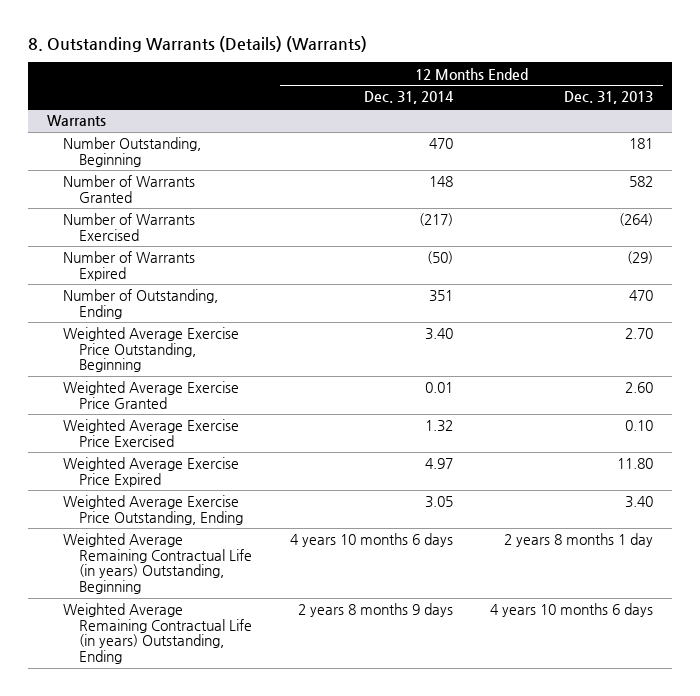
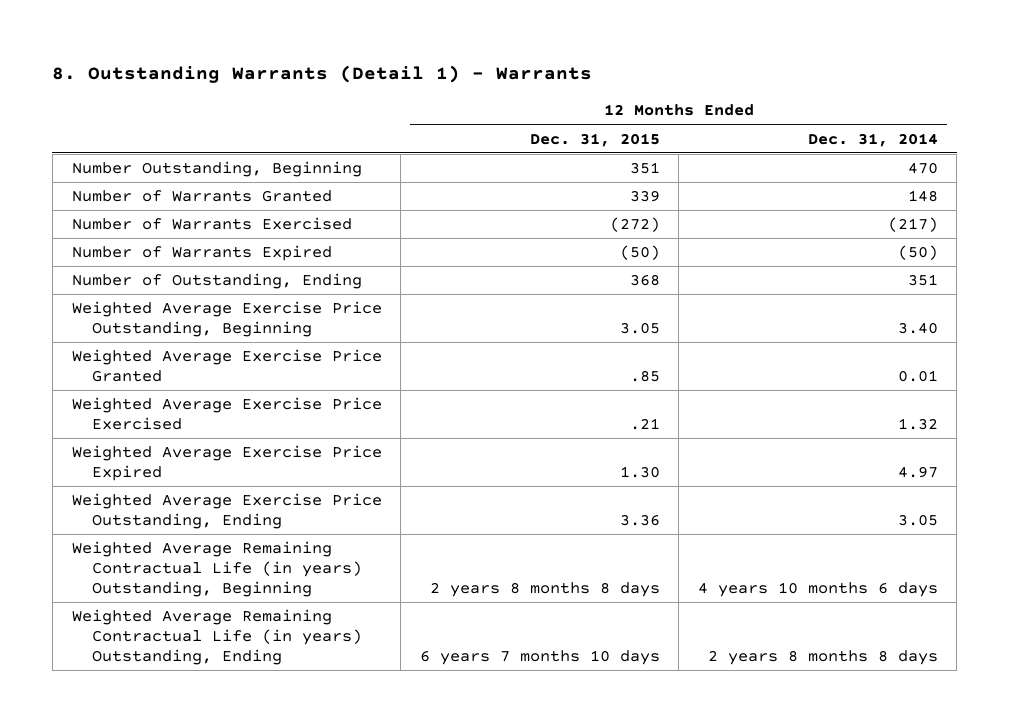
- 8. Outstanding Warrants (Details) (Warrants)
+ 8. Outstanding Warrants (Detail 1) - Warrants
- | 12 Months Ended Dec. 31, 2014 | 12 Months Ended Dec. 31, 2013
+ | 12 Months Ended Dec. 31, 2015 | 12 Months Ended Dec. 31, 2014
- Warrants
- Weighted Average Remaining Contractual Life (in years) Outstanding, Ending | 2 years 8 months 9 days | 4 years 10 months 6 days
+ Weighted Average Remaining Contractual Life (in years) Outstanding, Ending | 6 years 7 months 10 days | 2 years 8 months 8 days

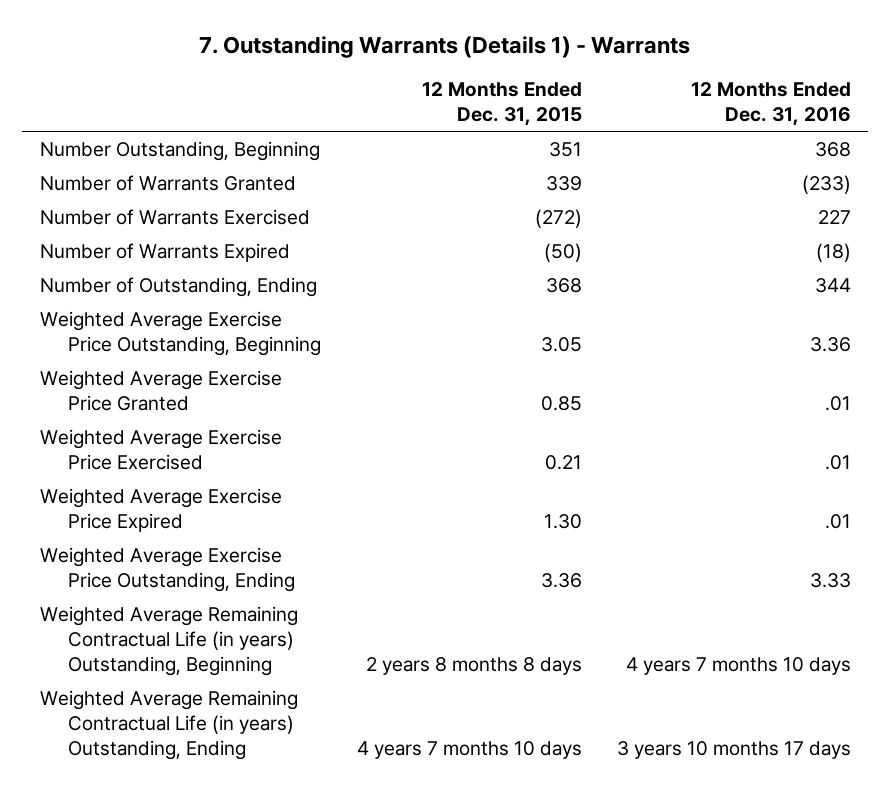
- 8. Outstanding Warrants (Detail 1) - Warrants
+ 7. Outstanding Warrants (Details 1) - Warrants
- | 12 Months Ended Dec. 31, 2015 | 12 Months Ended Dec. 31, 2014
+ | 12 Months Ended Dec. 31, 2015 | 12 Months Ended Dec. 31, 2016
- Weighted Average Exercise Price Granted | .85 | 0.01
- Weighted Average Exercise Price Exercised | .21 | 1.32
+ Weighted Average Exercise Price Granted | 0.85 | .01
+ Weighted Average Exercise Price Exercised | 0.21 | .01
- Weighted Average Remaining Contractual Life (in years) Outstanding, Ending | 6 years 7 months 10 days | 2 years 8 months 8 days
+ Weighted Average Remaining Contractual Life (in years) Outstanding, Ending | 4 years 7 months 10 days | 3 years 10 months 17 days

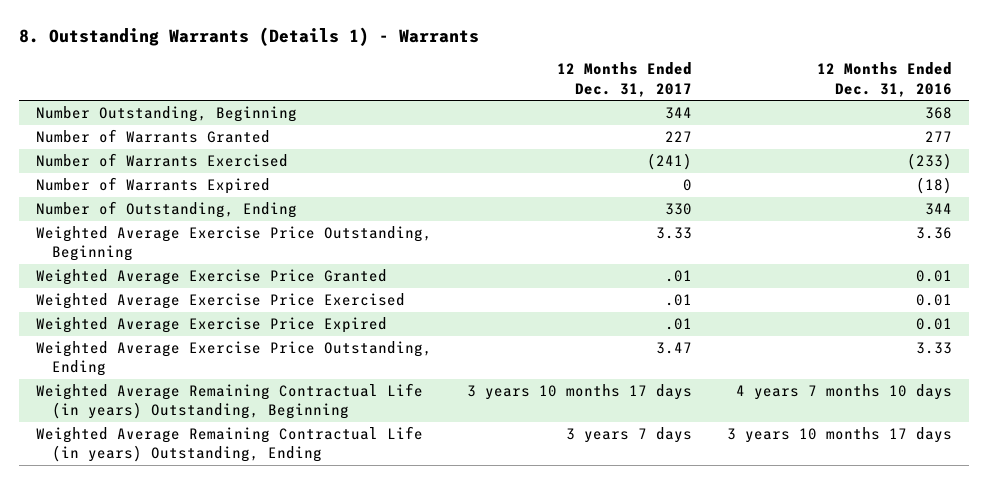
- 7. Outstanding Warrants (Details 1) - Warrants
+ 8. Outstanding Warrants (Details 1) - Warrants
- | 12 Months Ended Dec. 31, 2015 | 12 Months Ended Dec. 31, 2016
+ | 12 Months Ended Dec. 31, 2017 | 12 Months Ended Dec. 31, 2016
- Number of Warrants Granted | 339 | (233)
- Number of Warrants Exercised | (272) | 227
+ Number of Warrants Granted | 227 | 277
+ Number of Warrants Exercised | (241) | (233)
- Weighted Average Exercise Price Granted | 0.85 | .01
- Weighted Average Exercise Price Exercised | 0.21 | .01
- Weighted Average Exercise Price Expired | 1.30 | .01
+ Weighted Average Exercise Price Granted | .01 | 0.01
+ Weighted Average Exercise Price Exercised | .01 | 0.01
+ Weighted Average Exercise Price Expired | .01 | 0.01

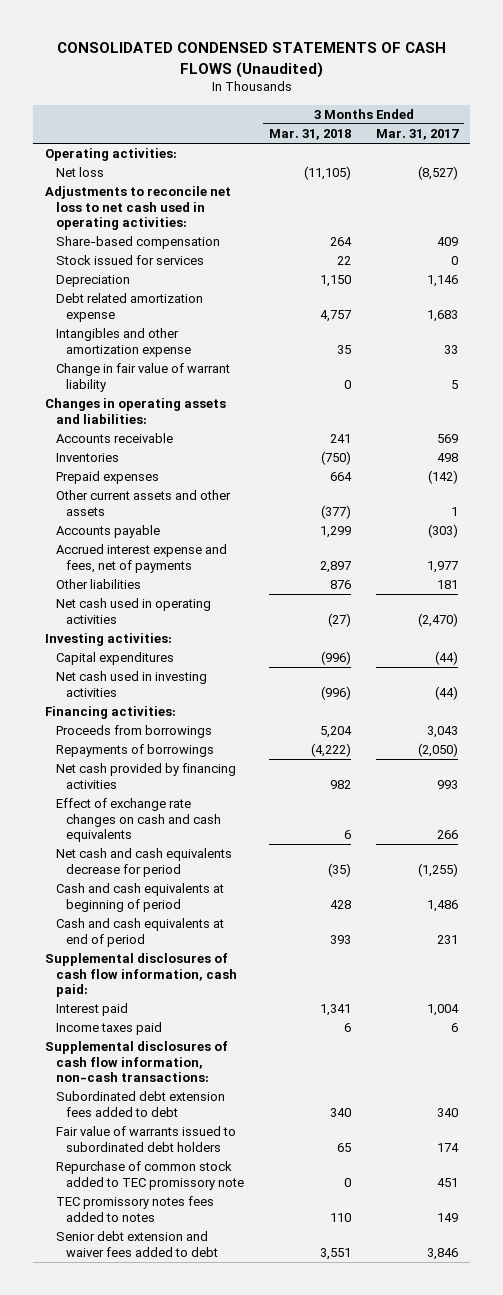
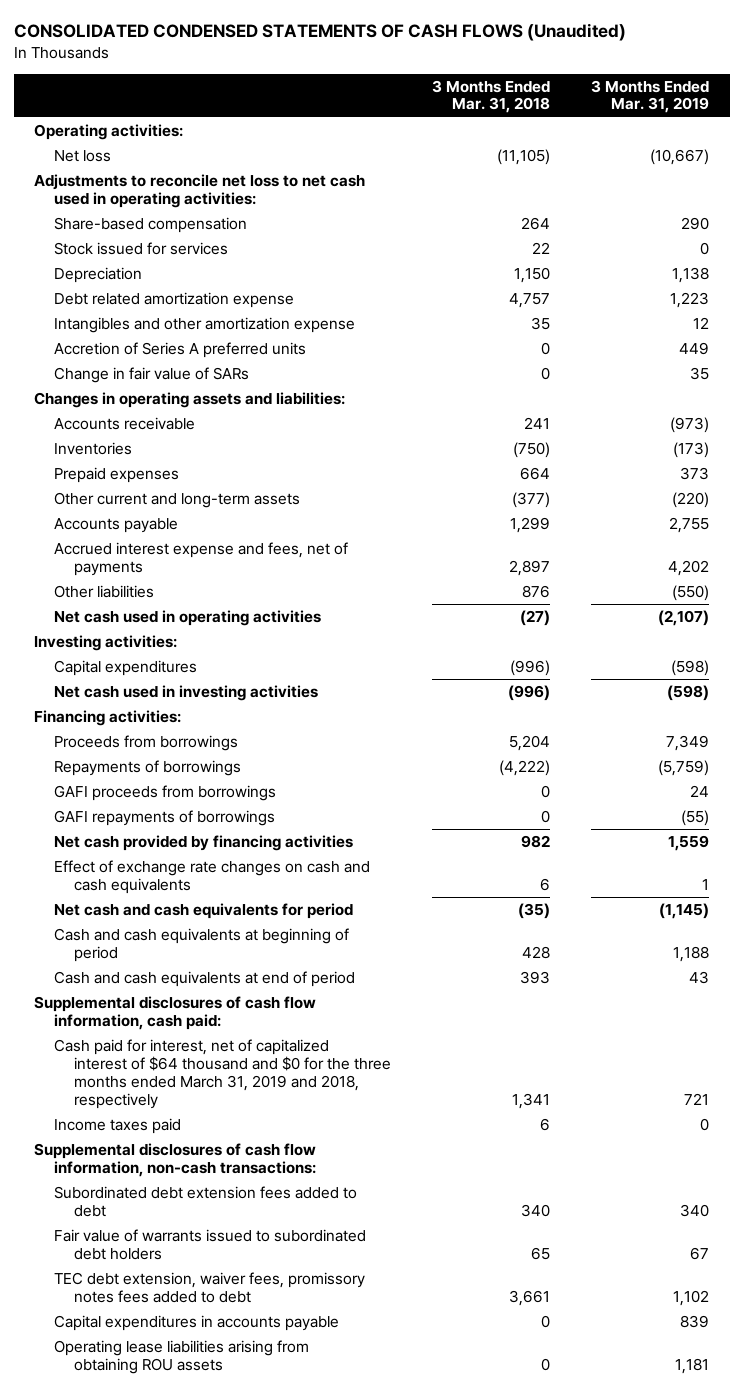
- | 3 Months Ended Mar. 31, 2018 | 3 Months Ended Mar. 31, 2017
+ | 3 Months Ended Mar. 31, 2018 | 3 Months Ended Mar. 31, 2019
- Change in fair value of warrant liability | 0 | 5
+ Accretion of Series A preferred units | 0 | 449
+ Change in fair value of SARs | 0 | 35
- Other current assets and other assets | (377) | 1
+ Other current and long-term assets | (377) | (220)
+ GAFI proceeds from borrowings | 0 | 24
+ GAFI repayments of borrowings | 0 | (55)
- Net cash and cash equivalents decrease for period | (35) | (1,255)
+ Net cash and cash equivalents for period | (35) | (1,145)
- Interest paid | 1,341 | 1,004
+ Cash paid for interest, net of capitalized interest of $64 thousand and $0 for the three months ended March 31, 2019 and 2018, respectively | 1,341 | 721
- Repurchase of common stock added to TEC promissory note | 0 | 451
- TEC promissory notes fees added to notes | 110 | 149
- Senior debt extension and waiver fees added to debt | 3,551 | 3,846
+ TEC debt extension, waiver fees, promissory notes fees added to debt | 3,661 | 1,102
+ Capital expenditures in accounts payable | 0 | 839
+ Operating lease liabilities arising from obtaining ROU assets | 0 | 1,181

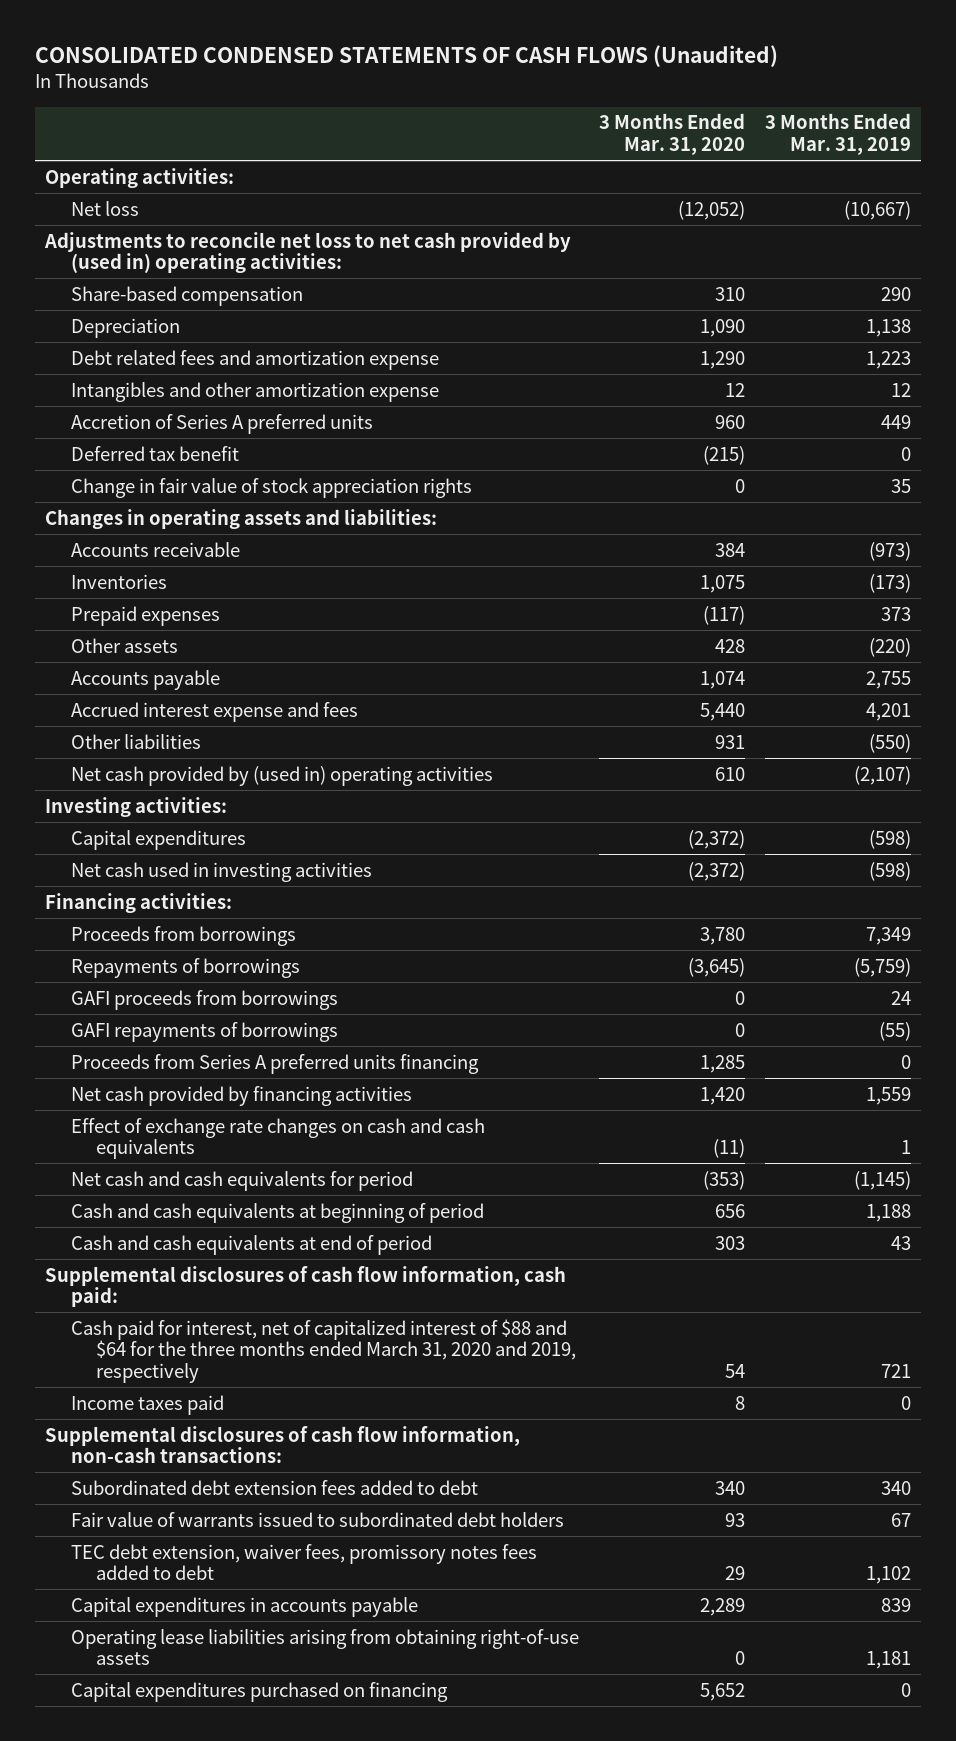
- | 3 Months Ended Mar. 31, 2018 | 3 Months Ended Mar. 31, 2019
+ | 3 Months Ended Mar. 31, 2020 | 3 Months Ended Mar. 31, 2019
- Adjustments to reconcile net loss to net cash used in operating activities:
+ Adjustments to reconcile net loss to net cash provided by (used in) operating activities:
- Stock issued for services | 22 | 0
- Debt related amortization expense | 4,757 | 1,223
+ Debt related fees and amortization expense | 1,290 | 1,223
- Change in fair value of SARs | 0 | 35
+ Deferred tax benefit | (215) | 0
+ Change in fair value of stock appreciation rights | 0 | 35
- Other current and long-term assets | (377) | (220)
+ Other assets | 428 | (220)
- Accrued interest expense and fees, net of payments | 2,897 | 4,202
+ Accrued interest expense and fees | 5,440 | 4,201
- Net cash used in operating activities | (27) | (2,107)
+ Net cash provided by (used in) operating activities | 610 | (2,107)
+ Proceeds from Series A preferred units financing | 1,285 | 0
- Cash paid for interest, net of capitalized interest of $64 thousand and $0 for the three months ended March 31, 2019 and 2018, respectively | 1,341 | 721
+ Cash paid for interest, net of capitalized interest of $88 and $64 for the three months ended March 31, 2020 and 2019, respectively | 54 | 721
- Operating lease liabilities arising from obtaining ROU assets | 0 | 1,181
+ Operating lease liabilities arising from obtaining right-of-use assets | 0 | 1,181
+ Capital expenditures purchased on financing | 5,652 | 0

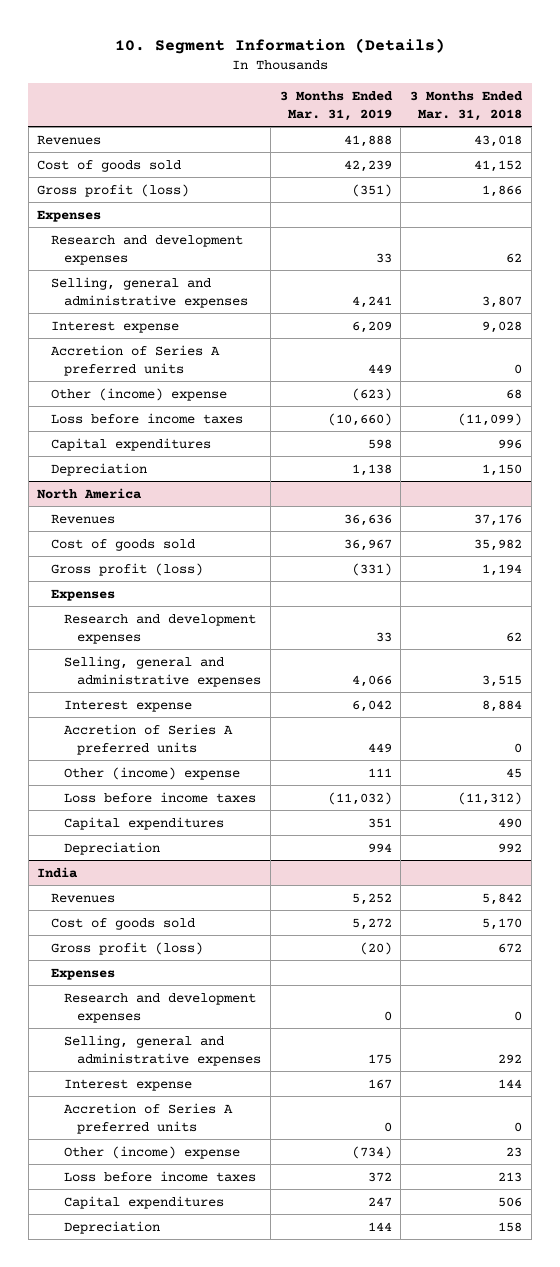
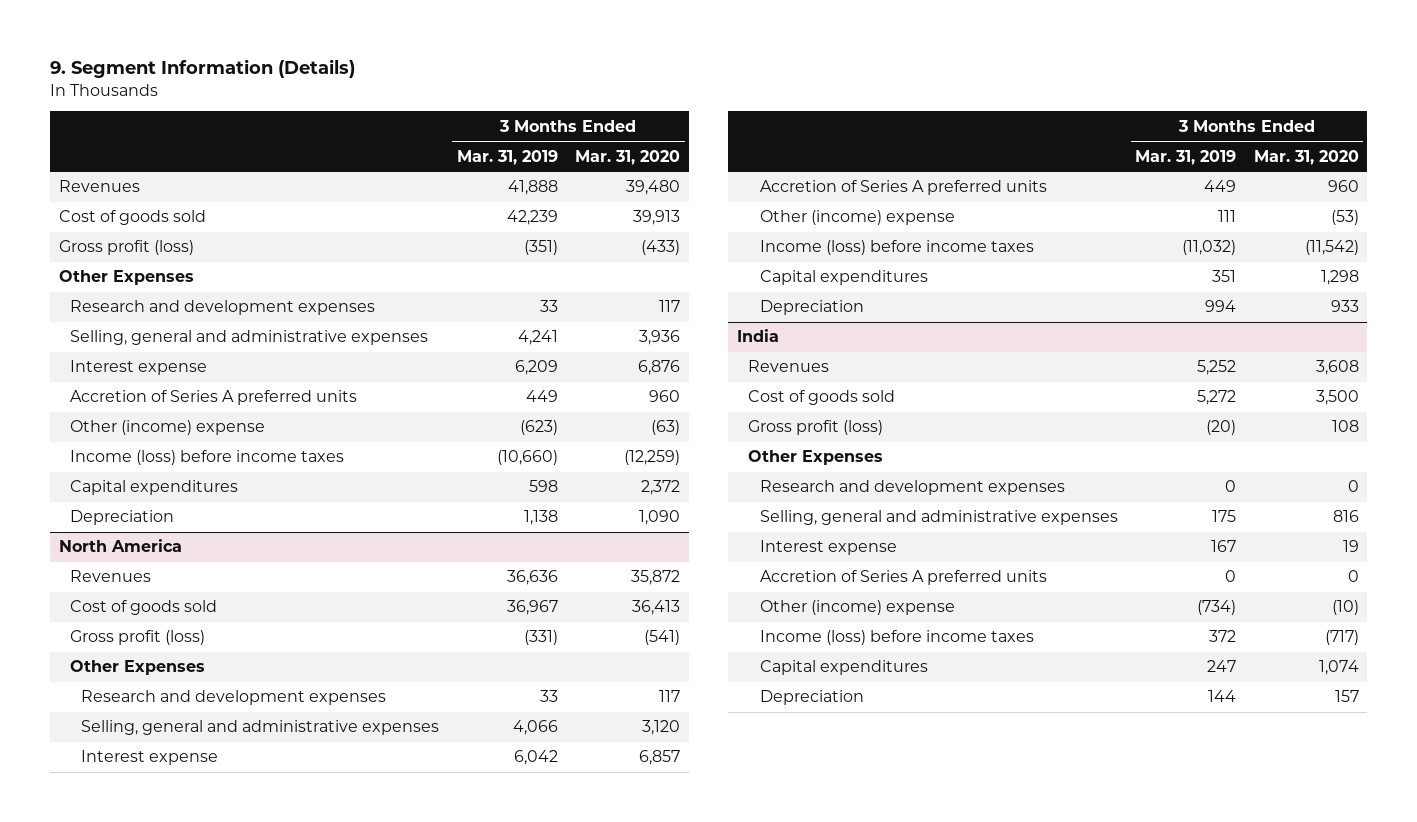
- 10. Segment Information (Details)
+ 9. Segment Information (Details)
- | 3 Months Ended Mar. 31, 2019 | 3 Months Ended Mar. 31, 2018
+ | 3 Months Ended Mar. 31, 2019 | 3 Months Ended Mar. 31, 2020
- Expenses
+ Other Expenses
- Loss before income taxes | (10,660) | (11,099)
+ Income (loss) before income taxes | (10,660) | (12,259)
@ North America
- Expenses
+ Other Expenses
- Loss before income taxes | (11,032) | (11,312)
+ Income (loss) before income taxes | (11,032) | (11,542)
@ India
- Expenses
+ Other Expenses
- Loss before income taxes | 372 | 213
+ Income (loss) before income taxes | 372 | (717)

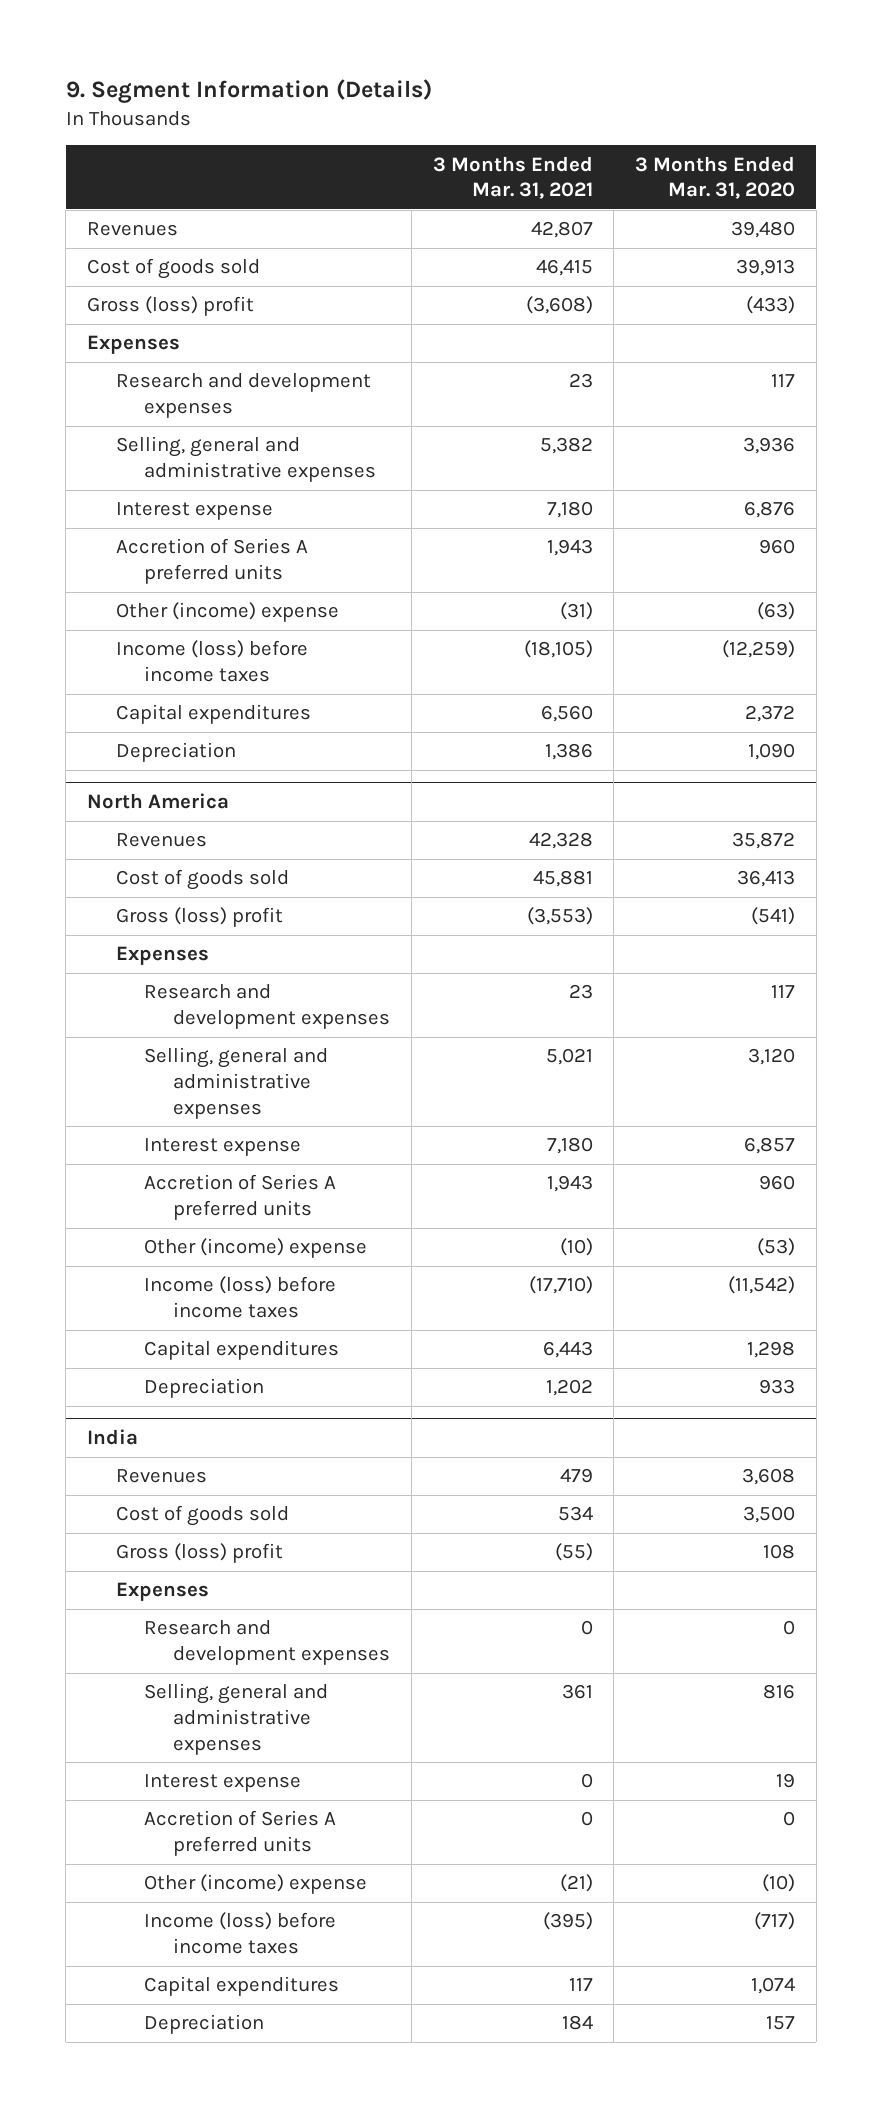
- | 3 Months Ended Mar. 31, 2019 | 3 Months Ended Mar. 31, 2020
+ | 3 Months Ended Mar. 31, 2021 | 3 Months Ended Mar. 31, 2020
- Gross profit (loss) | (351) | (433)
- Other Expenses
+ Gross (loss) profit | (3,608) | (433)
+ Expenses
@ North America
- Gross profit (loss) | (331) | (541)
- Other Expenses
+ Gross (loss) profit | (3,553) | (541)
+ Expenses
@ India
- Gross profit (loss) | (20) | 108
- Other Expenses
+ Gross (loss) profit | (55) | 108
+ Expenses

